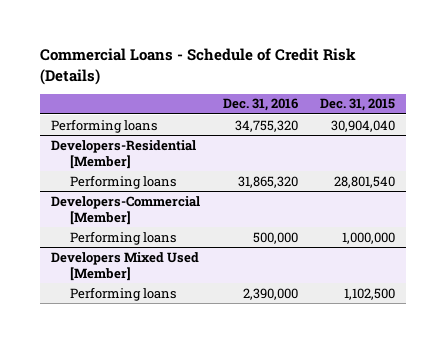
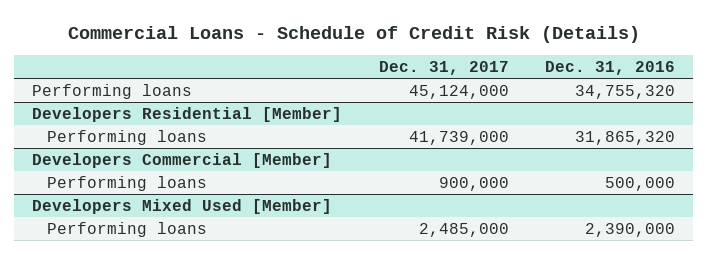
- | Dec. 31, 2016 | Dec. 31, 2015
+ | Dec. 31, 2017 | Dec. 31, 2016
- Developers-Residential [Member]
+ Developers Residential [Member]
- Developers-Commercial [Member]
+ Developers Commercial [Member]

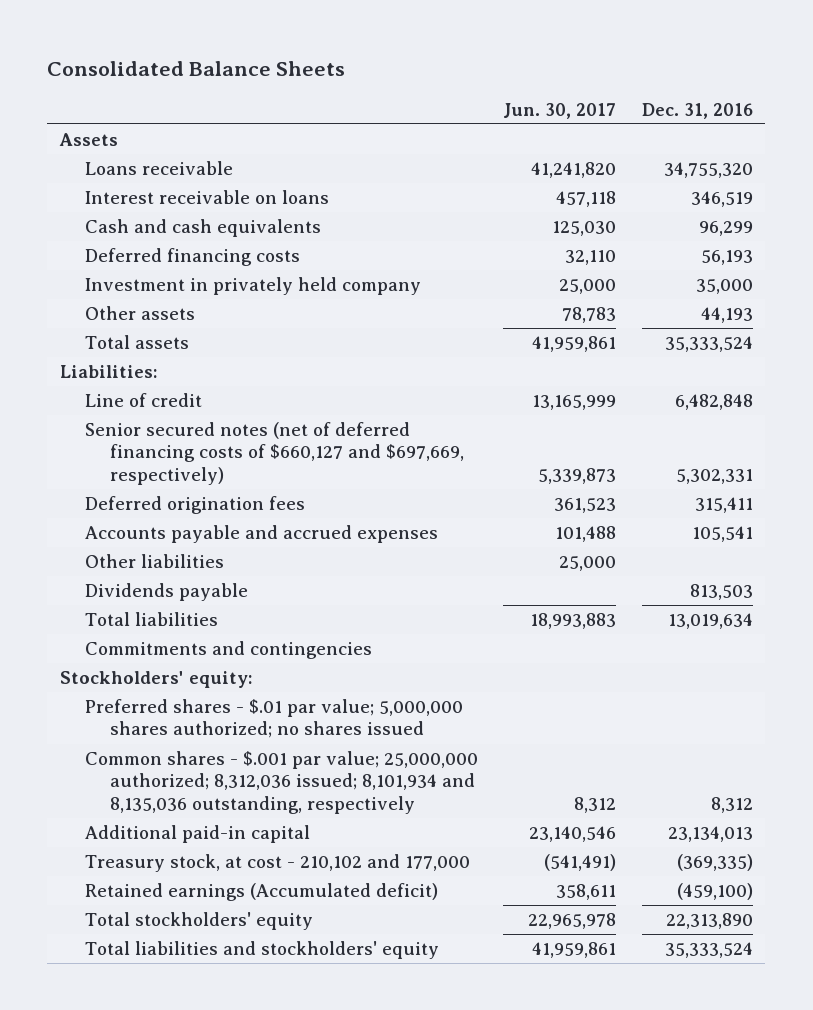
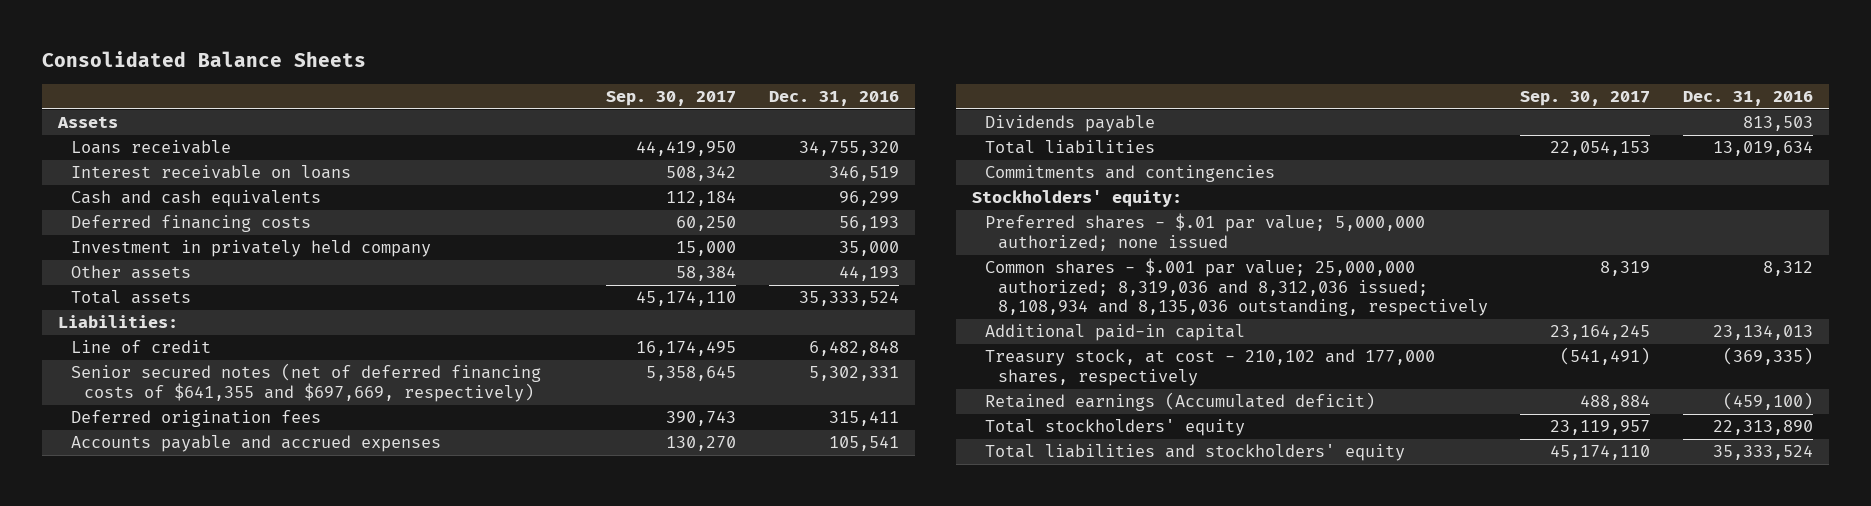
- | Jun. 30, 2017 | Dec. 31, 2016
+ | Sep. 30, 2017 | Dec. 31, 2016
- Senior secured notes (net of deferred financing costs of $660,127 and $697,669, respectively) | 5,339,873 | 5,302,331
+ Senior secured notes (net of deferred financing costs of $641,355 and $697,669, respectively) | 5,358,645 | 5,302,331
- Other liabilities | 25,000 |
- Preferred shares - $.01 par value; 5,000,000 shares authorized; no shares issued
- Common shares - $.001 par value; 25,000,000 authorized; 8,312,036 issued; 8,101,934 and 8,135,036 outstanding, respectively | 8,312 | 8,312
+ Preferred shares - $.01 par value; 5,000,000 authorized; none issued
+ Common shares - $.001 par value; 25,000,000 authorized; 8,319,036 and 8,312,036 issued; 8,108,934 and 8,135,036 outstanding, respectively | 8,319 | 8,312
- Treasury stock, at cost - 210,102 and 177,000 | (541,491) | (369,335)
+ Treasury stock, at cost - 210,102 and 177,000 shares, respectively | (541,491) | (369,335)

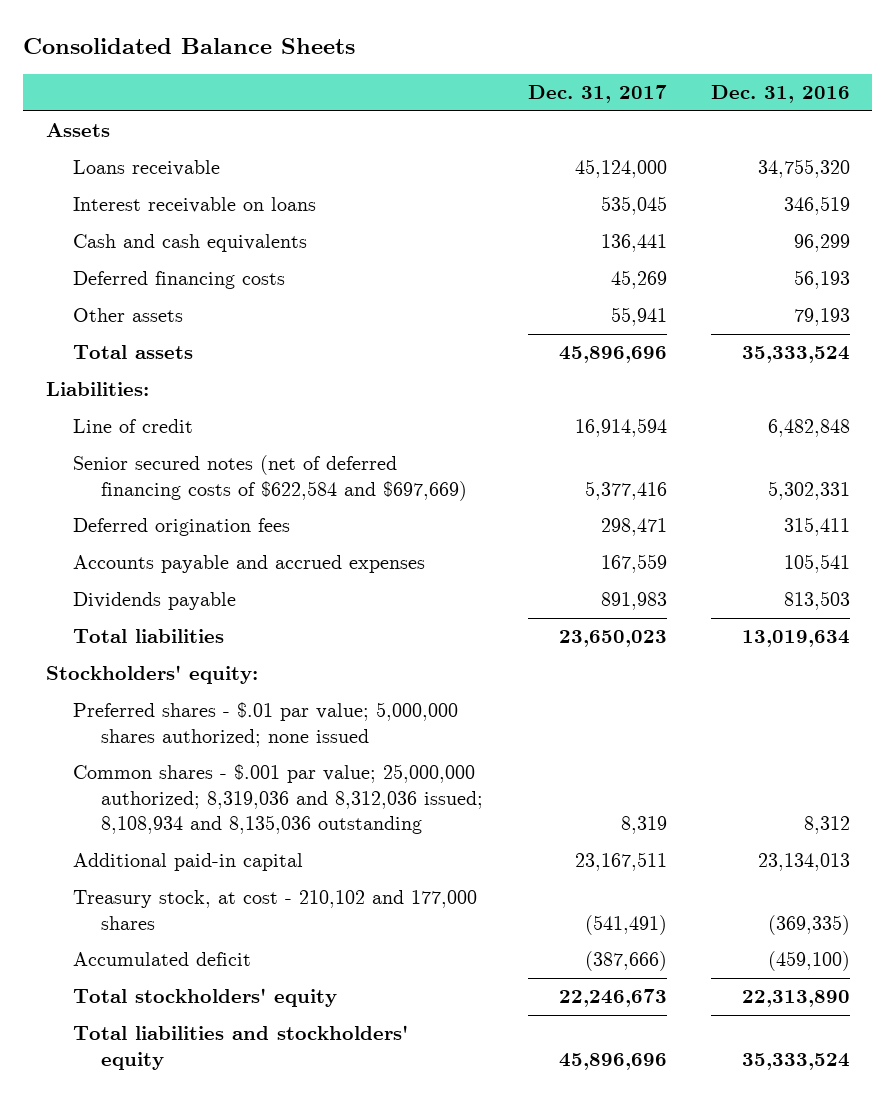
- | Sep. 30, 2017 | Dec. 31, 2016
+ | Dec. 31, 2017 | Dec. 31, 2016
- Investment in privately held company | 15,000 | 35,000
- Other assets | 58,384 | 44,193
+ Other assets | 55,941 | 79,193
- Senior secured notes (net of deferred financing costs of $641,355 and $697,669, respectively) | 5,358,645 | 5,302,331
+ Senior secured notes (net of deferred financing costs of $622,584 and $697,669) | 5,377,416 | 5,302,331
- Commitments and contingencies
- Preferred shares - $.01 par value; 5,000,000 authorized; none issued
- Common shares - $.001 par value; 25,000,000 authorized; 8,319,036 and 8,312,036 issued; 8,108,934 and 8,135,036 outstanding, respectively | 8,319 | 8,312
+ Preferred shares - $.01 par value; 5,000,000 shares authorized; none issued
+ Common shares - $.001 par value; 25,000,000 authorized; 8,319,036 and 8,312,036 issued; 8,108,934 and 8,135,036 outstanding | 8,319 | 8,312
- Treasury stock, at cost - 210,102 and 177,000 shares, respectively | (541,491) | (369,335)
- Retained earnings (Accumulated deficit) | 488,884 | (459,100)
+ Treasury stock, at cost - 210,102 and 177,000 shares | (541,491) | (369,335)
+ Accumulated deficit | (387,666) | (459,100)

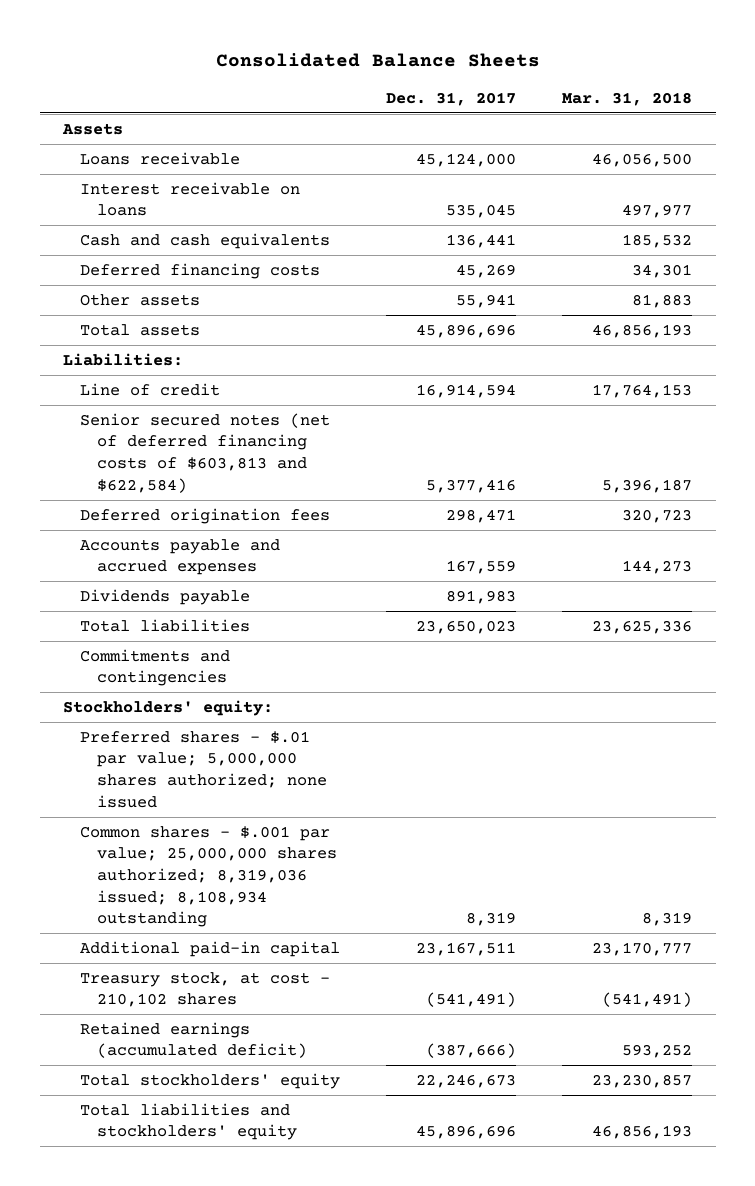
- | Dec. 31, 2017 | Dec. 31, 2016
+ | Dec. 31, 2017 | Mar. 31, 2018
- Senior secured notes (net of deferred financing costs of $622,584 and $697,669) | 5,377,416 | 5,302,331
+ Senior secured notes (net of deferred financing costs of $603,813 and $622,584) | 5,377,416 | 5,396,187
+ Commitments and contingencies
- Common shares - $.001 par value; 25,000,000 authorized; 8,319,036 and 8,312,036 issued; 8,108,934 and 8,135,036 outstanding | 8,319 | 8,312
+ Common shares - $.001 par value; 25,000,000 shares authorized; 8,319,036 issued; 8,108,934 outstanding | 8,319 | 8,319
- Treasury stock, at cost - 210,102 and 177,000 shares | (541,491) | (369,335)
- Accumulated deficit | (387,666) | (459,100)
+ Treasury stock, at cost - 210,102 shares | (541,491) | (541,491)
+ Retained earnings (accumulated deficit) | (387,666) | 593,252

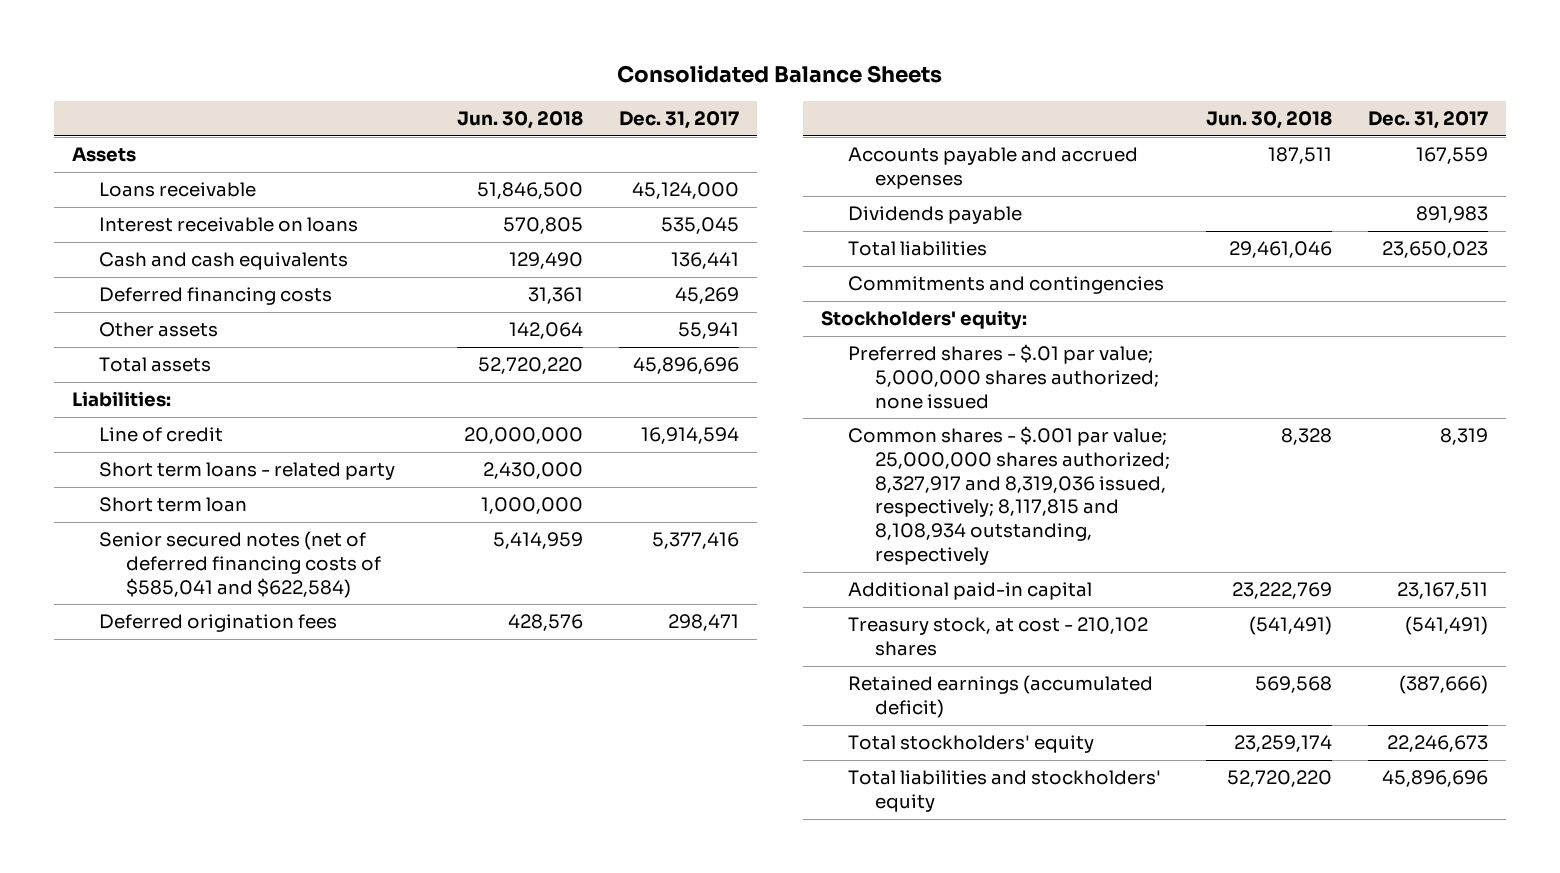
- | Dec. 31, 2017 | Mar. 31, 2018
+ | Jun. 30, 2018 | Dec. 31, 2017
- Senior secured notes (net of deferred financing costs of $603,813 and $622,584) | 5,377,416 | 5,396,187
+ Short term loans - related party | 2,430,000 |
+ Short term loan | 1,000,000 |
+ Senior secured notes (net of deferred financing costs of $585,041 and $622,584) | 5,414,959 | 5,377,416
- Common shares - $.001 par value; 25,000,000 shares authorized; 8,319,036 issued; 8,108,934 outstanding | 8,319 | 8,319
+ Common shares - $.001 par value; 25,000,000 shares authorized; 8,327,917 and 8,319,036 issued, respectively; 8,117,815 and 8,108,934 outstanding, respectively | 8,328 | 8,319

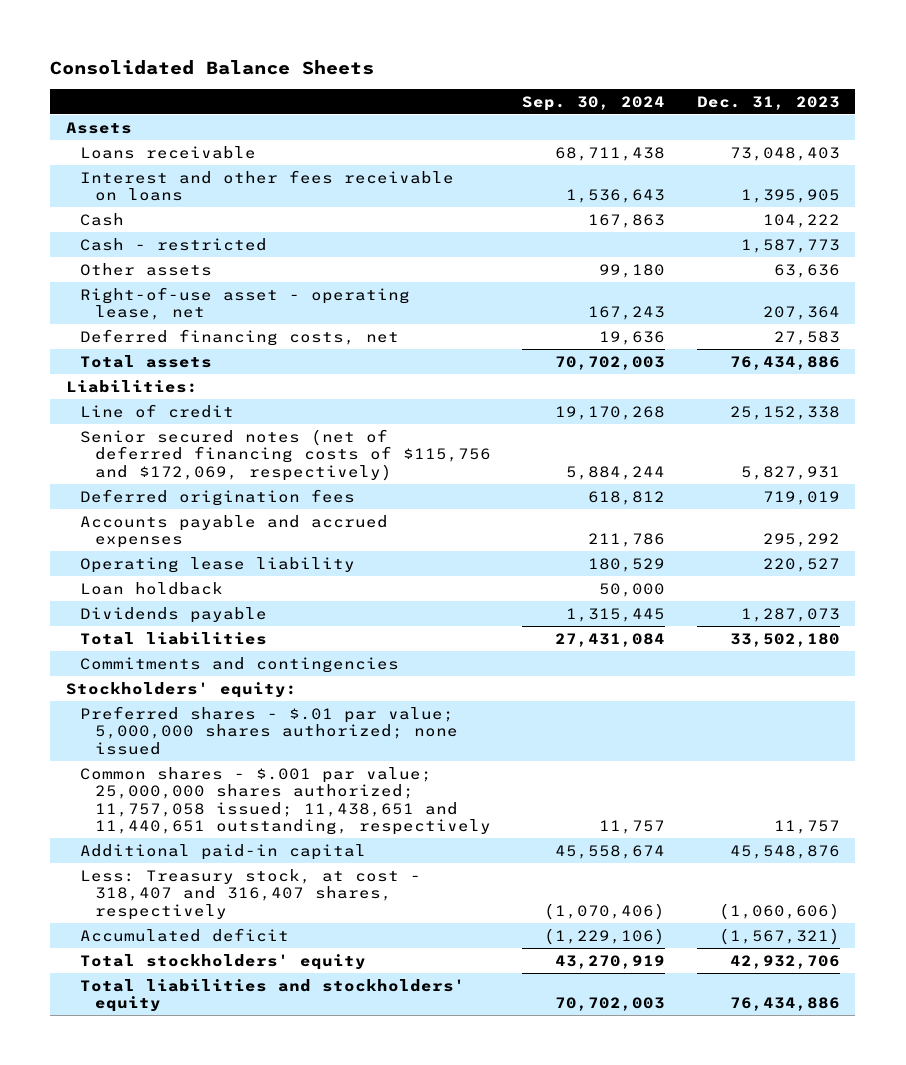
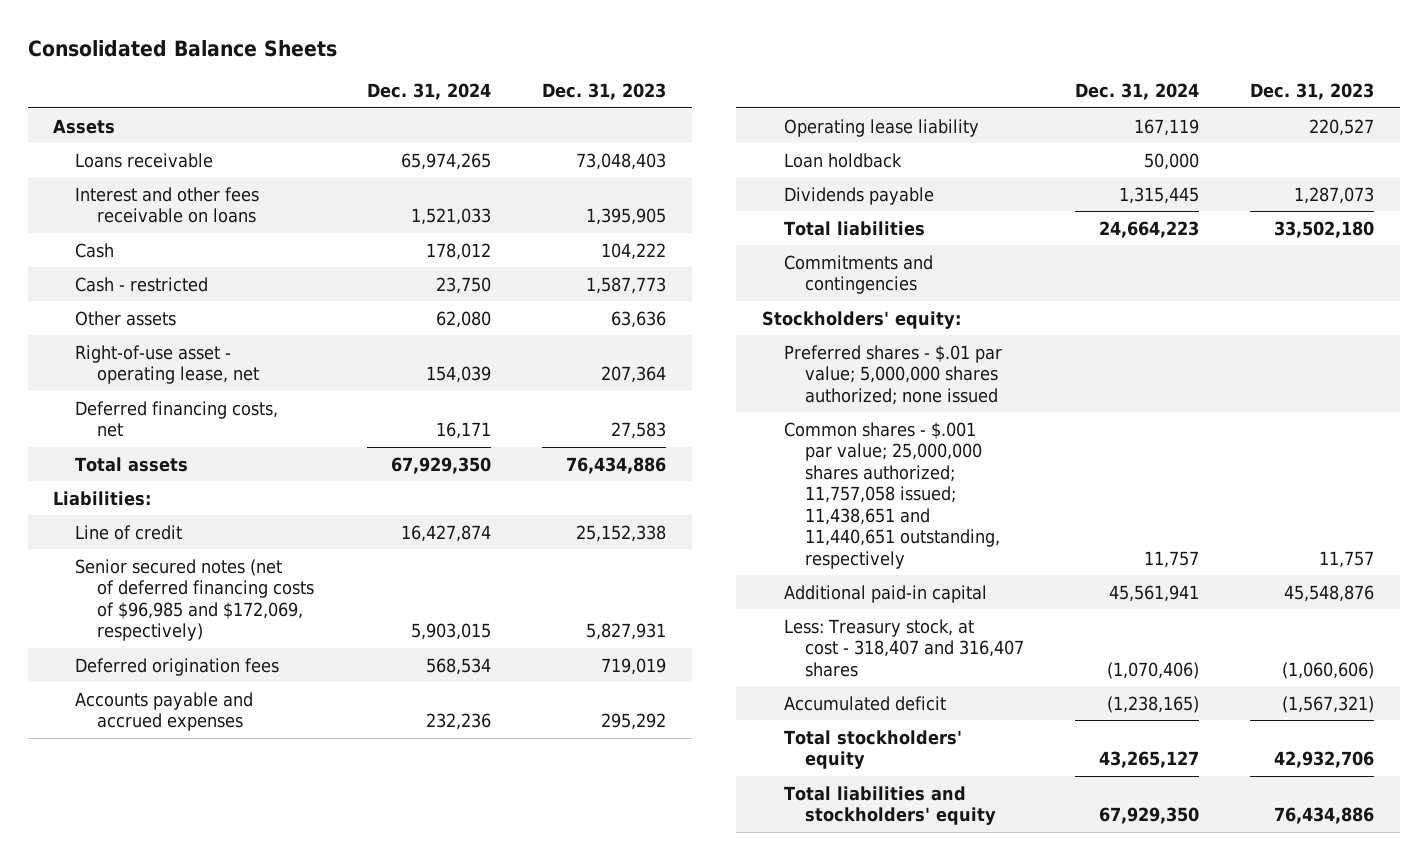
- | Sep. 30, 2024 | Dec. 31, 2023
+ | Dec. 31, 2024 | Dec. 31, 2023
- Senior secured notes (net of deferred financing costs of $115,756 and $172,069, respectively) | 5,884,244 | 5,827,931
+ Senior secured notes (net of deferred financing costs of $96,985 and $172,069, respectively) | 5,903,015 | 5,827,931
- Less: Treasury stock, at cost - 318,407 and 316,407 shares, respectively | (1,070,406) | (1,060,606)
+ Less: Treasury stock, at cost - 318,407 and 316,407 shares | (1,070,406) | (1,060,606)

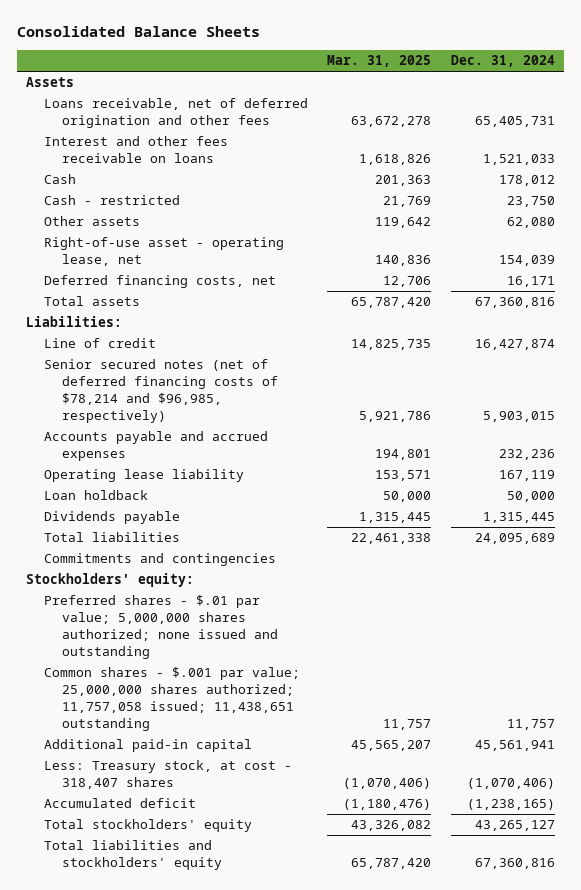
- | Dec. 31, 2024 | Dec. 31, 2023
+ | Mar. 31, 2025 | Dec. 31, 2024
- Loans receivable | 65,974,265 | 73,048,403
+ Loans receivable, net of deferred origination and other fees | 63,672,278 | 65,405,731
- Total assets | 67,929,350 | 76,434,886
+ Total assets | 65,787,420 | 67,360,816
- Senior secured notes (net of deferred financing costs of $96,985 and $172,069, respectively) | 5,903,015 | 5,827,931
- Deferred origination fees | 568,534 | 719,019
+ Senior secured notes (net of deferred financing costs of $78,214 and $96,985, respectively) | 5,921,786 | 5,903,015
- Total liabilities | 24,664,223 | 33,502,180
+ Total liabilities | 22,461,338 | 24,095,689
- Preferred shares - $.01 par value; 5,000,000 shares authorized; none issued
- Common shares - $.001 par value; 25,000,000 shares authorized; 11,757,058 issued; 11,438,651 and 11,440,651 outstanding, respectively | 11,757 | 11,757
+ Preferred shares - $.01 par value; 5,000,000 shares authorized; none issued and outstanding
+ Common shares - $.001 par value; 25,000,000 shares authorized; 11,757,058 issued; 11,438,651 outstanding | 11,757 | 11,757
- Less: Treasury stock, at cost - 318,407 and 316,407 shares | (1,070,406) | (1,060,606)
+ Less: Treasury stock, at cost - 318,407 shares | (1,070,406) | (1,070,406)
- Total liabilities and stockholders' equity | 67,929,350 | 76,434,886
+ Total liabilities and stockholders' equity | 65,787,420 | 67,360,816

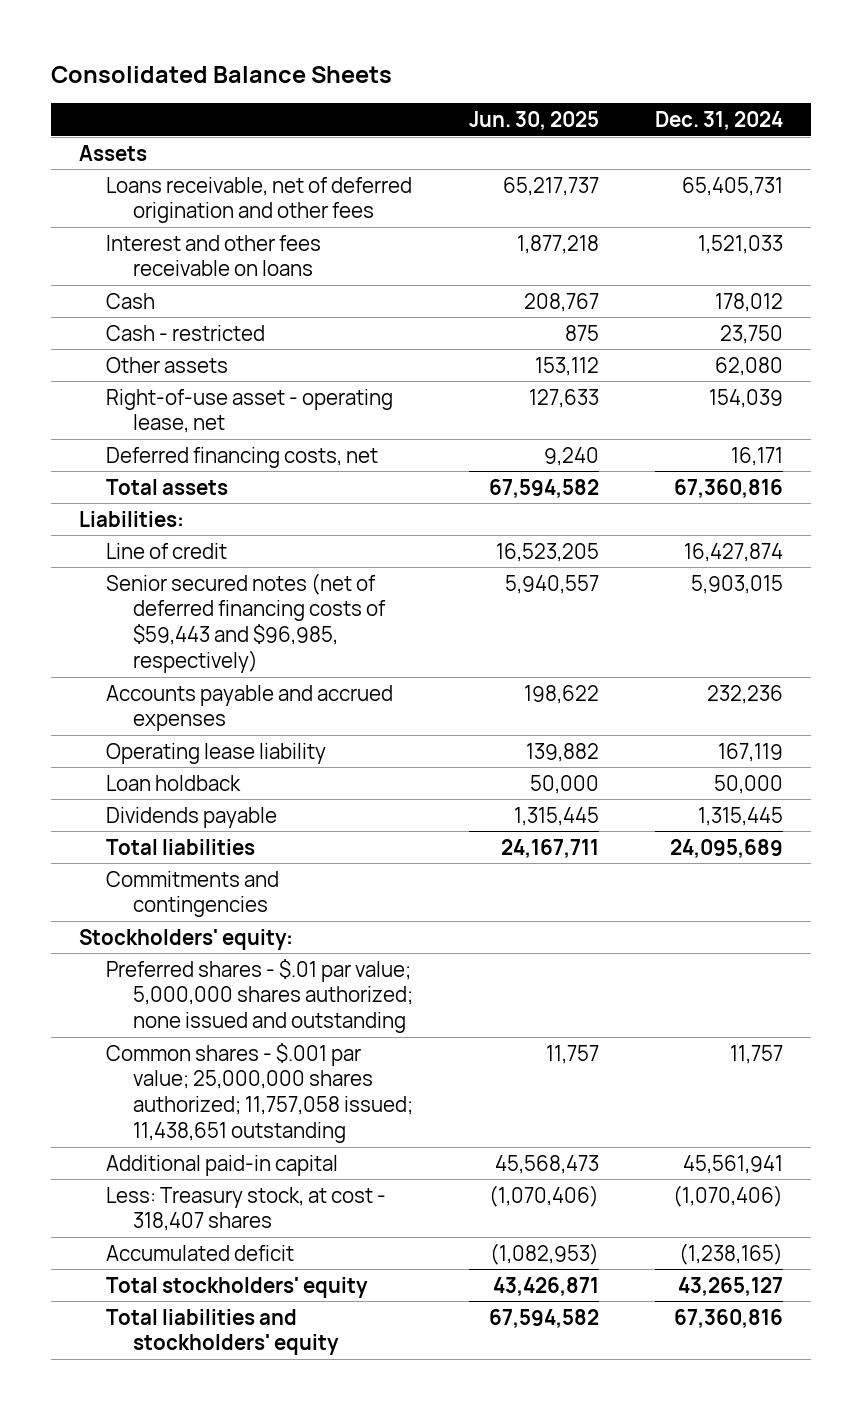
- | Mar. 31, 2025 | Dec. 31, 2024
+ | Jun. 30, 2025 | Dec. 31, 2024
- Senior secured notes (net of deferred financing costs of $78,214 and $96,985, respectively) | 5,921,786 | 5,903,015
+ Senior secured notes (net of deferred financing costs of $59,443 and $96,985, respectively) | 5,940,557 | 5,903,015

